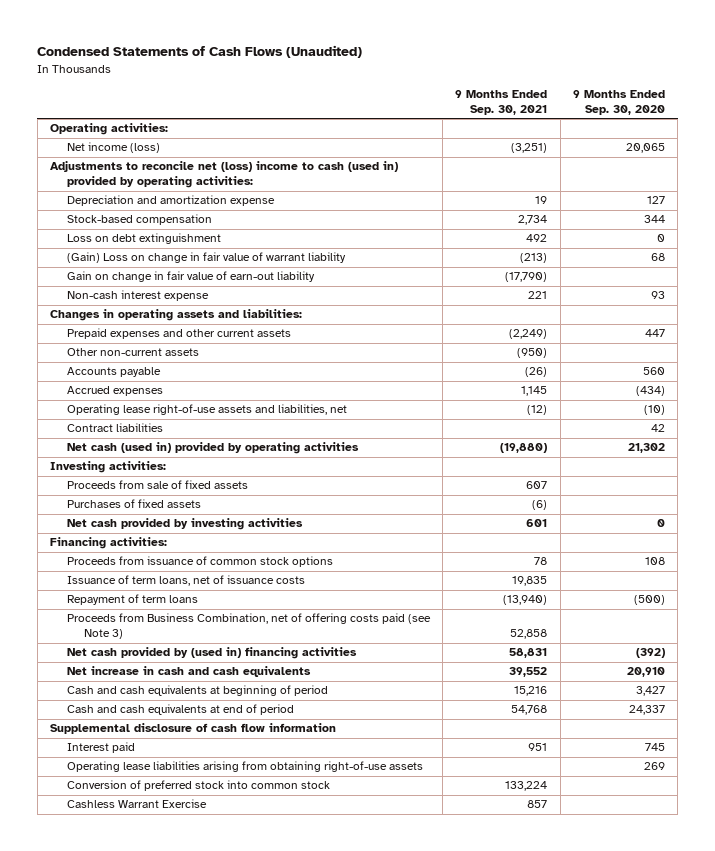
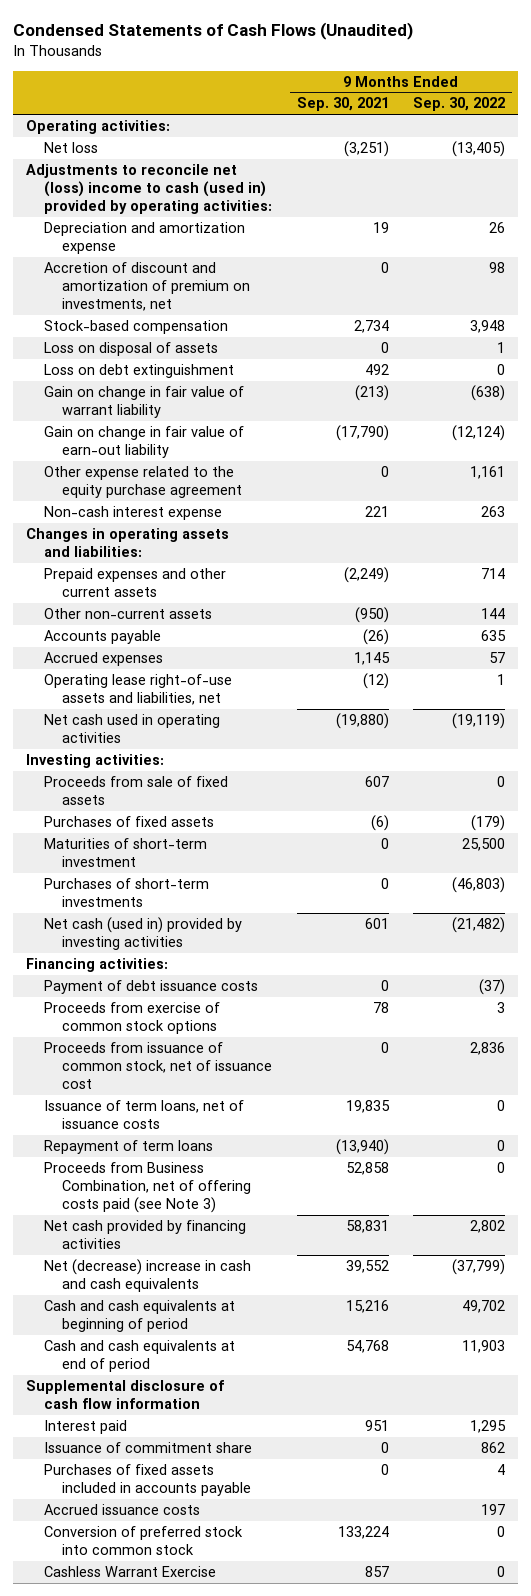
- | 9 Months Ended Sep. 30, 2021 | 9 Months Ended Sep. 30, 2020
+ | 9 Months Ended Sep. 30, 2021 | 9 Months Ended Sep. 30, 2022
- Net income (loss) | (3,251) | 20,065
+ Net loss | (3,251) | (13,405)
+ Accretion of discount and amortization of premium on investments, net | 0 | 98
+ Loss on disposal of assets | 0 | 1
- (Gain) Loss on change in fair value of warrant liability | (213) | 68
+ Gain on change in fair value of warrant liability | (213) | (638)
+ Other expense related to the equity purchase agreement | 0 | 1,161
- Contract liabilities | | 42
- Net cash (used in) provided by operating activities | (19,880) | 21,302
+ Net cash used in operating activities | (19,880) | (19,119)
- Net cash provided by investing activities | 601 | 0
+ Maturities of short-term investment | 0 | 25,500
+ Purchases of short-term investments | 0 | (46,803)
+ Net cash (used in) provided by investing activities | 601 | (21,482)
- Proceeds from issuance of common stock options | 78 | 108
+ Payment of debt issuance costs | 0 | (37)
+ Proceeds from exercise of common stock options | 78 | 3
+ Proceeds from issuance of common stock, net of issuance cost | 0 | 2,836
- Net cash provided by (used in) financing activities | 58,831 | (392)
- Net increase in cash and cash equivalents | 39,552 | 20,910
+ Net cash provided by financing activities | 58,831 | 2,802
+ Net (decrease) increase in cash and cash equivalents | 39,552 | (37,799)
- Operating lease liabilities arising from obtaining right-of-use assets | | 269
+ Issuance of commitment share | 0 | 862
+ Purchases of fixed assets included in accounts payable | 0 | 4
+ Accrued issuance costs | | 197

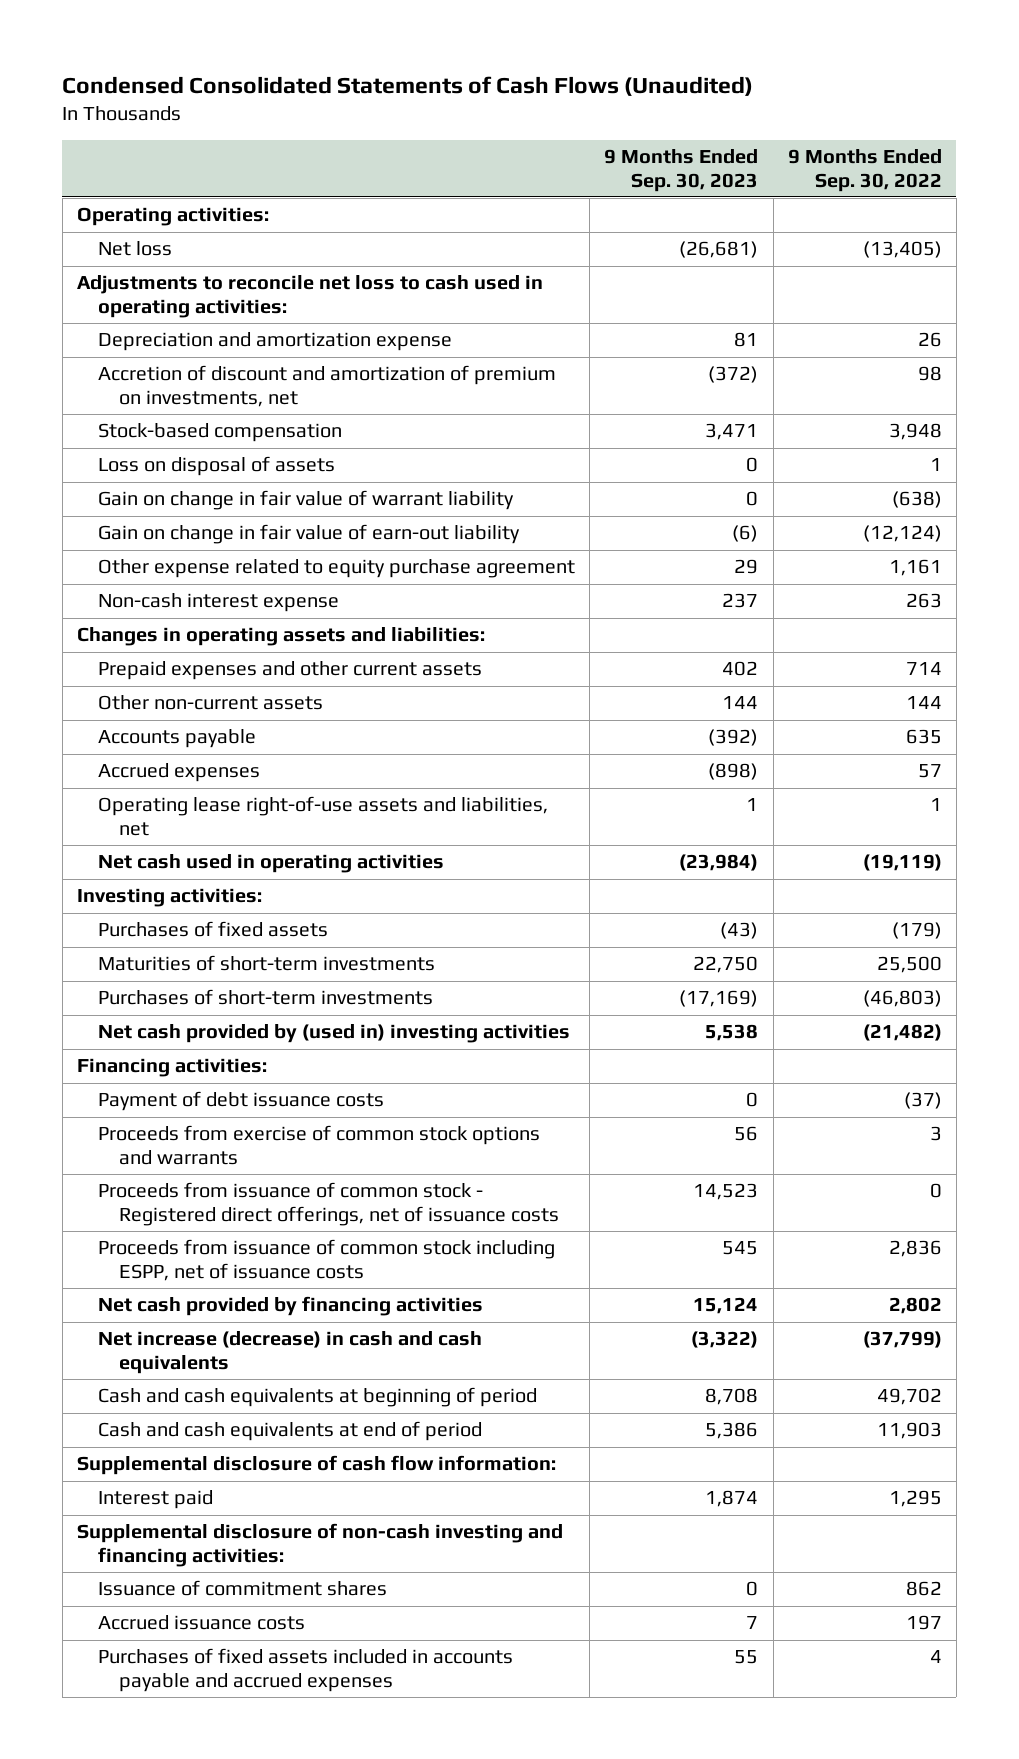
- Condensed Statements of Cash Flows (Unaudited)
+ Condensed Consolidated Statements of Cash Flows (Unaudited)
- | 9 Months Ended Sep. 30, 2021 | 9 Months Ended Sep. 30, 2022
+ | 9 Months Ended Sep. 30, 2023 | 9 Months Ended Sep. 30, 2022
- Adjustments to reconcile net (loss) income to cash (used in) provided by operating activities:
+ Adjustments to reconcile net loss to cash used in operating activities:
- Loss on debt extinguishment | 492 | 0
- Other expense related to the equity purchase agreement | 0 | 1,161
+ Other expense related to equity purchase agreement | 29 | 1,161
- Proceeds from sale of fixed assets | 607 | 0
- Maturities of short-term investment | 0 | 25,500
+ Maturities of short-term investments | 22,750 | 25,500
- Net cash (used in) provided by investing activities | 601 | (21,482)
+ Net cash provided by (used in) investing activities | 5,538 | (21,482)
- Proceeds from exercise of common stock options | 78 | 3
- Proceeds from issuance of common stock, net of issuance cost | 0 | 2,836
- Issuance of term loans, net of issuance costs | 19,835 | 0
- Repayment of term loans | (13,940) | 0
- Proceeds from Business Combination, net of offering costs paid (see Note 3) | 52,858 | 0
+ Proceeds from exercise of common stock options and warrants | 56 | 3
+ Proceeds from issuance of common stock - Registered direct offerings, net of issuance costs | 14,523 | 0
+ Proceeds from issuance of common stock including ESPP, net of issuance costs | 545 | 2,836
- Net (decrease) increase in cash and cash equivalents | 39,552 | (37,799)
+ Net increase (decrease) in cash and cash equivalents | (3,322) | (37,799)
- Supplemental disclosure of cash flow information
+ Supplemental disclosure of cash flow information:
- Issuance of commitment share | 0 | 862
- Purchases of fixed assets included in accounts payable | 0 | 4
+ Supplemental disclosure of non-cash investing and financing activities:
+ Issuance of commitment shares | 0 | 862
- Conversion of preferred stock into common stock | 133,224 | 0
- Cashless Warrant Exercise | 857 | 0
+ Purchases of fixed assets included in accounts payable and accrued expenses | 55 | 4

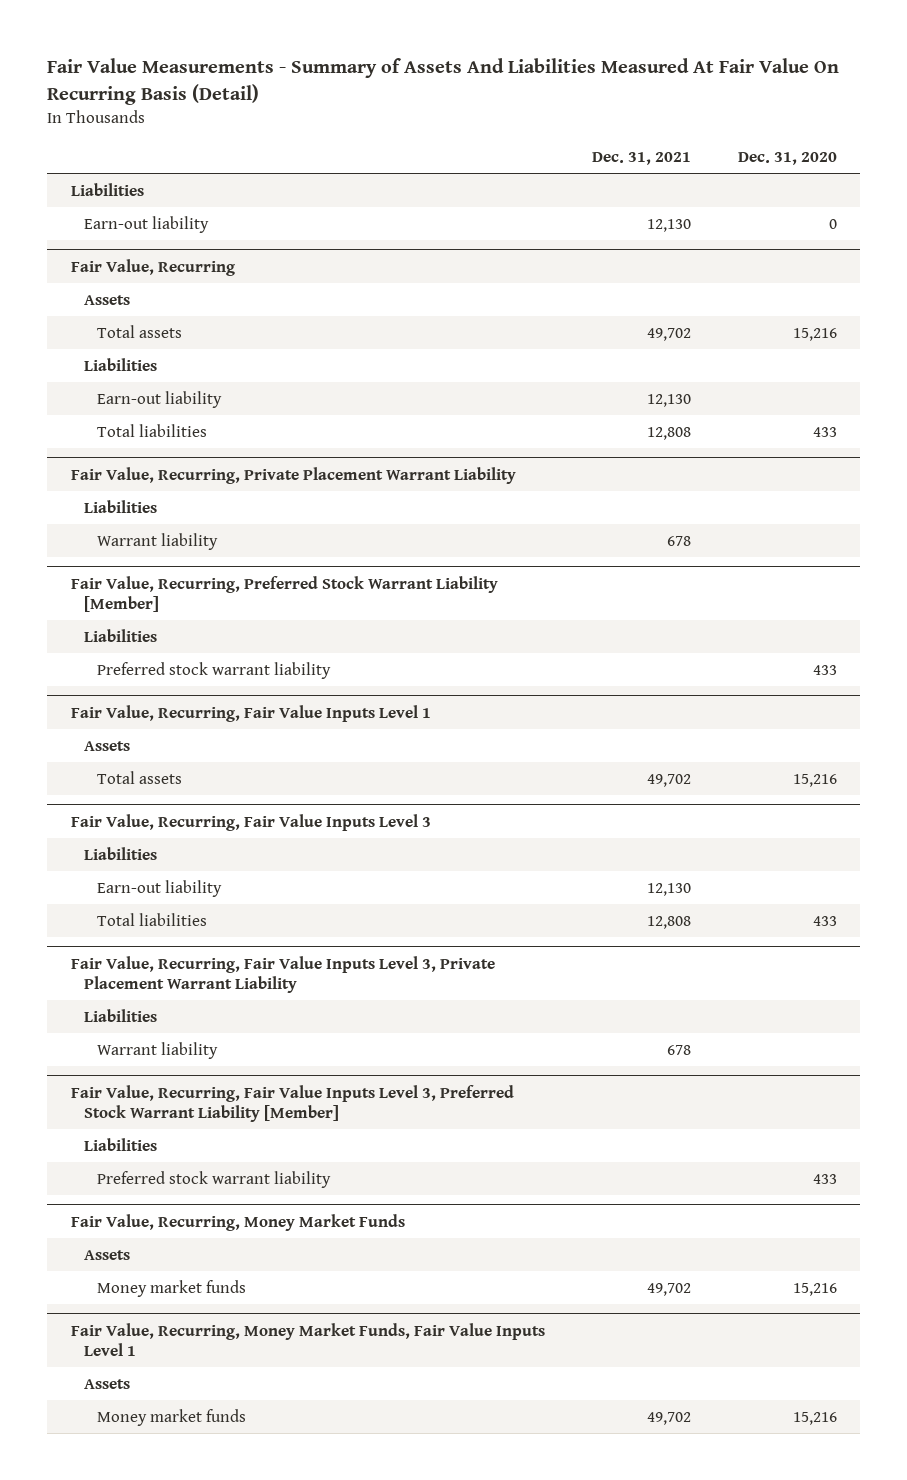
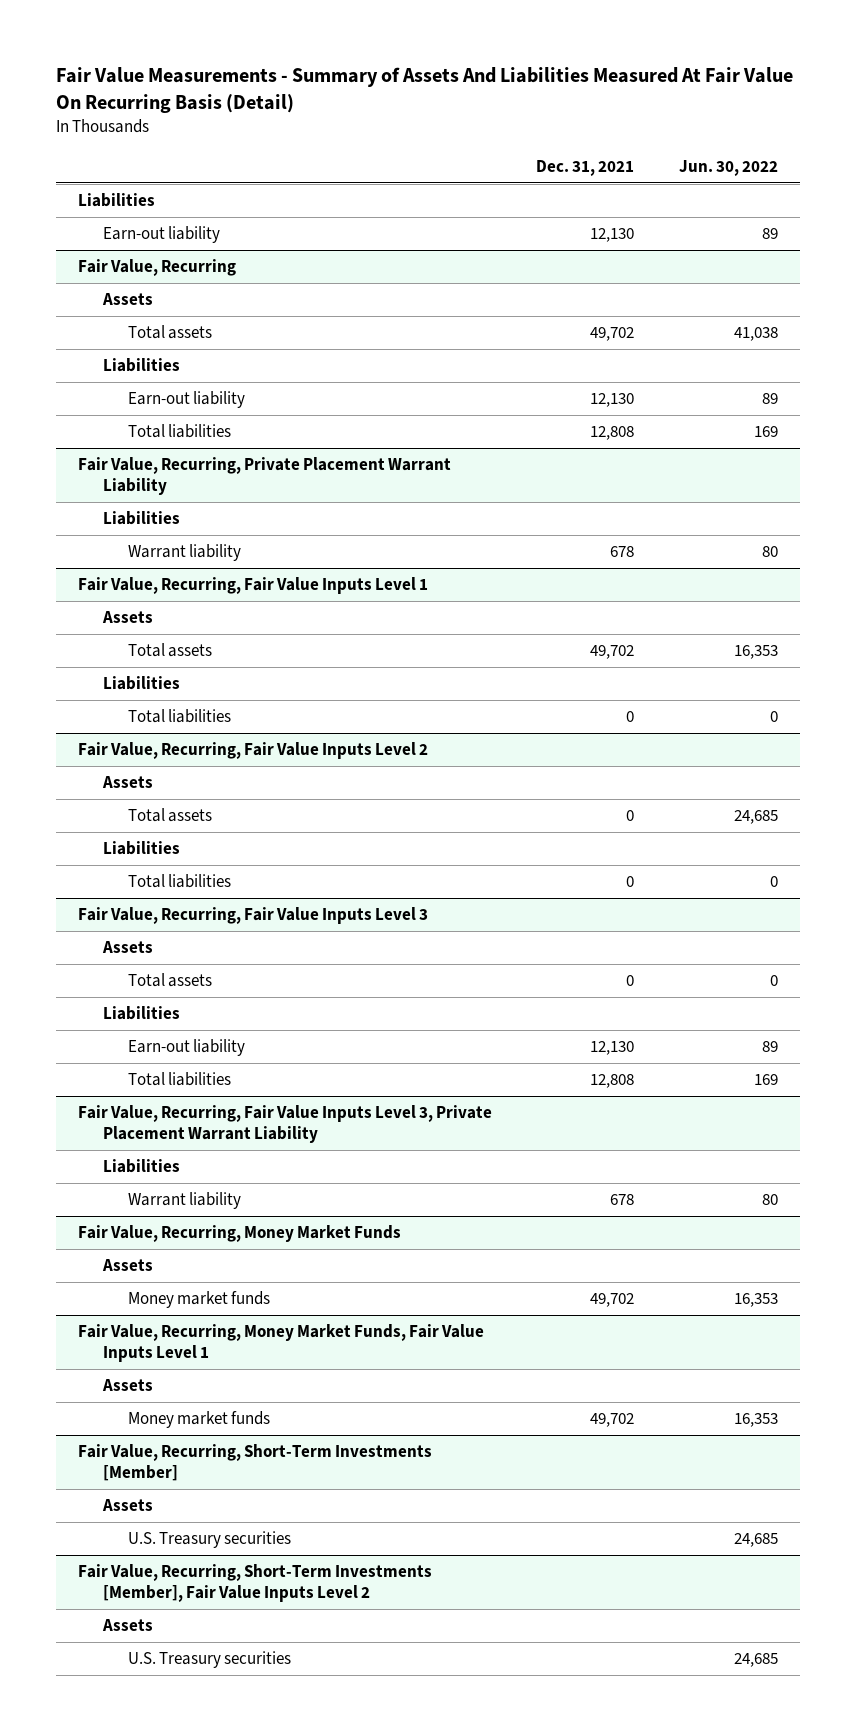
- | Dec. 31, 2021 | Dec. 31, 2020
+ | Dec. 31, 2021 | Jun. 30, 2022
- Fair Value, Recurring, Preferred Stock Warrant Liability [Member]
- Liabilities
- Preferred stock warrant liability | | 433
@ Fair Value, Recurring, Fair Value Inputs Level 1
+ Liabilities
+ Total liabilities | 0 | 0
+ Fair Value, Recurring, Fair Value Inputs Level 2
+ Assets
+ Total assets | 0 | 24,685
+ Liabilities
+ Total liabilities | 0 | 0
@ Fair Value, Recurring, Fair Value Inputs Level 3
+ Assets
+ Total assets | 0 | 0
- Fair Value, Recurring, Fair Value Inputs Level 3, Preferred Stock Warrant Liability [Member]
- Liabilities
- Preferred stock warrant liability | | 433
+ Fair Value, Recurring, Short-Term Investments [Member]
+ Assets
+ U.S. Treasury securities | | 24,685
+ Fair Value, Recurring, Short-Term Investments [Member], Fair Value Inputs Level 2
+ Assets
+ U.S. Treasury securities | | 24,685

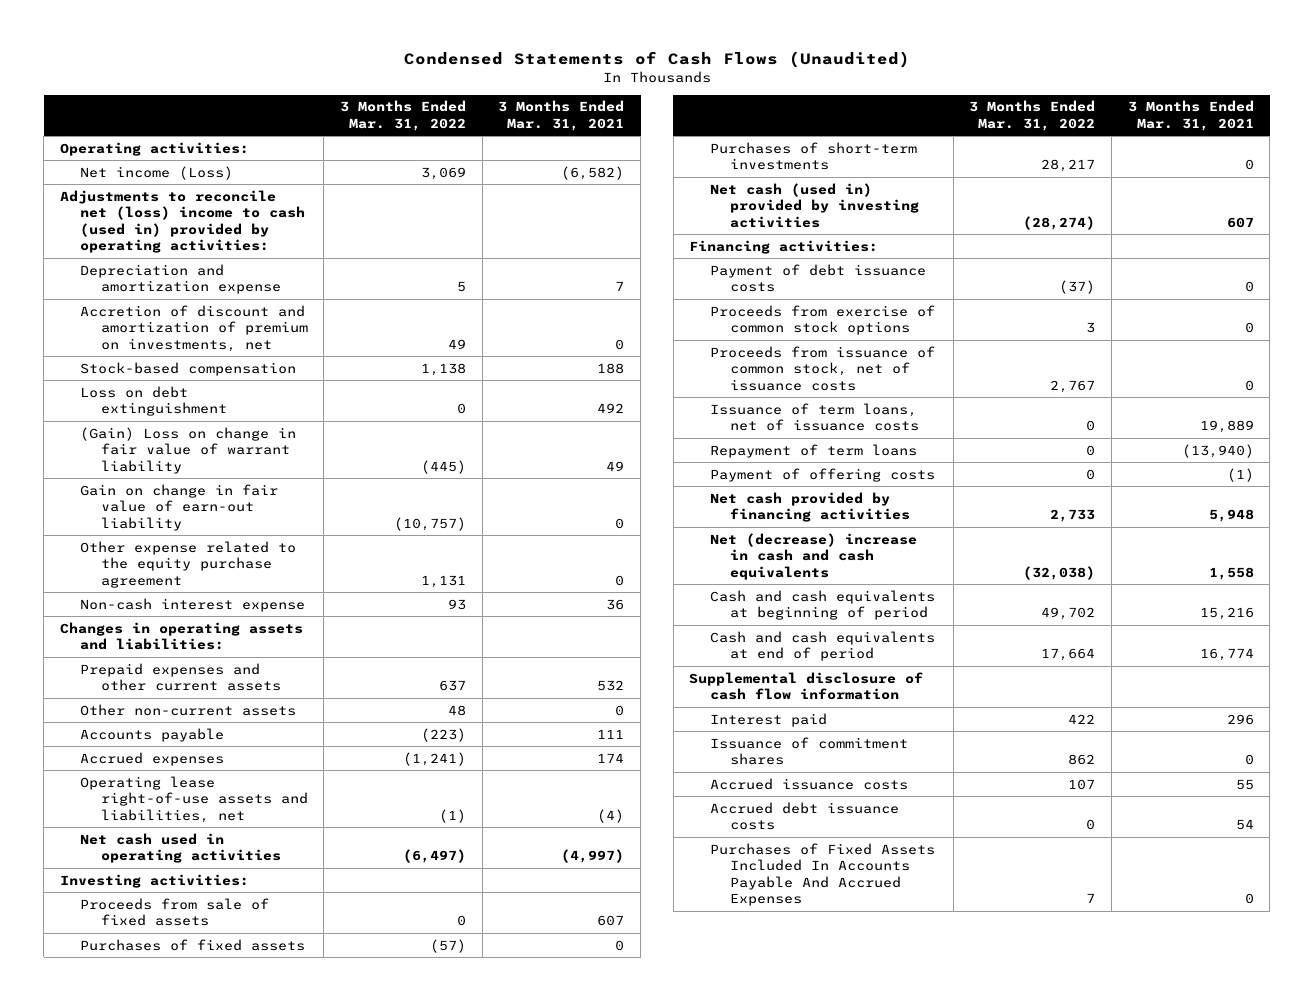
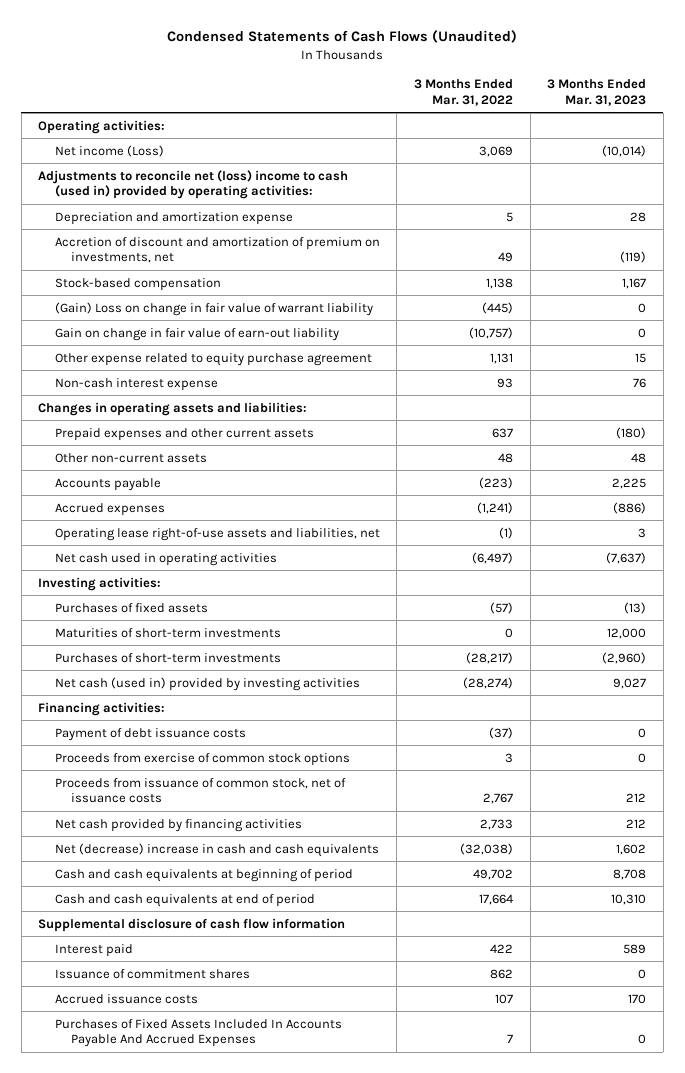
- | 3 Months Ended Mar. 31, 2022 | 3 Months Ended Mar. 31, 2021
+ | 3 Months Ended Mar. 31, 2022 | 3 Months Ended Mar. 31, 2023
- Loss on debt extinguishment | 0 | 492
- Other expense related to the equity purchase agreement | 1,131 | 0
+ Other expense related to equity purchase agreement | 1,131 | 15
- Proceeds from sale of fixed assets | 0 | 607
- Purchases of short-term investments | 28,217 | 0
+ Maturities of short-term investments | 0 | 12,000
+ Purchases of short-term investments | (28,217) | (2,960)
- Issuance of term loans, net of issuance costs | 0 | 19,889
- Repayment of term loans | 0 | (13,940)
- Payment of offering costs | 0 | (1)
- Accrued debt issuance costs | 0 | 54

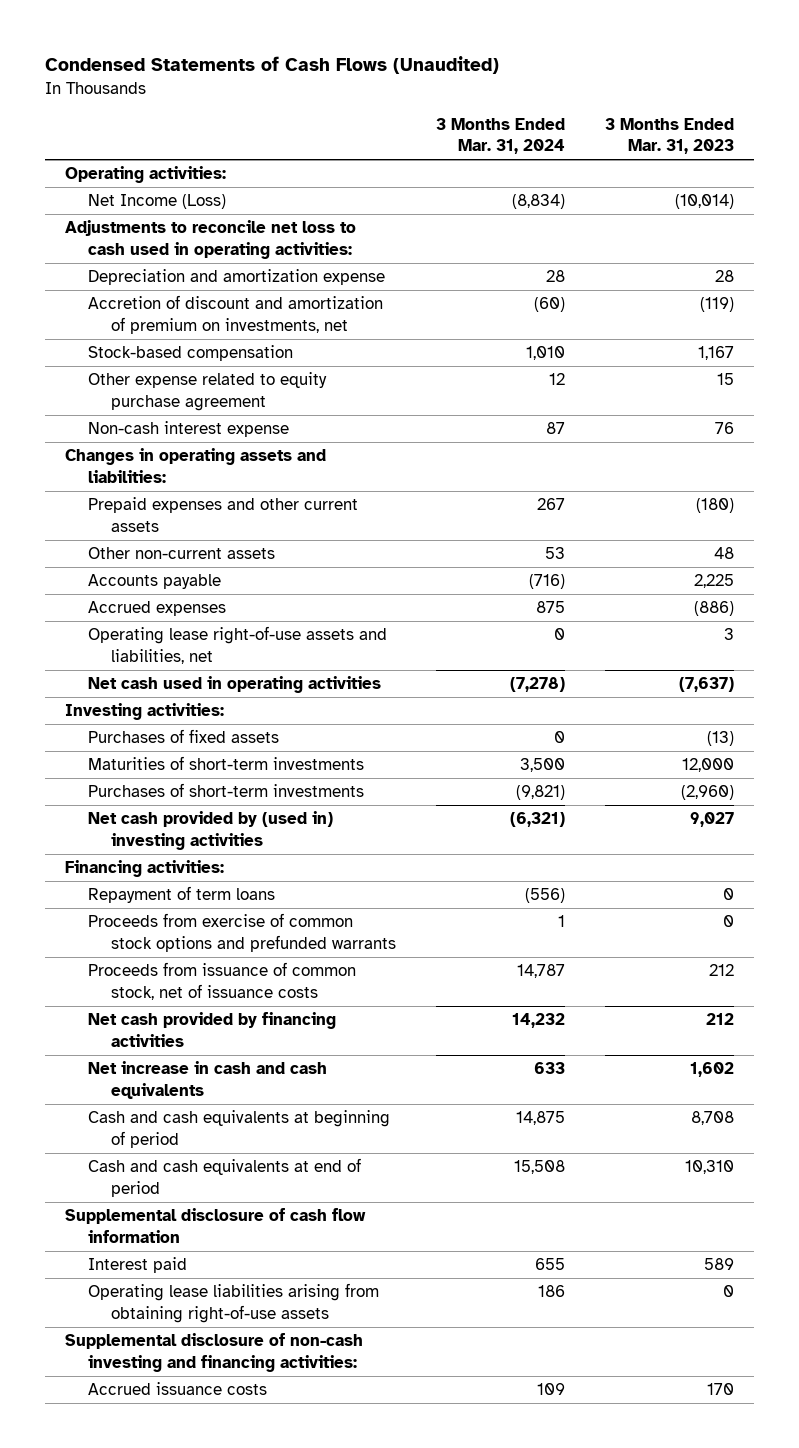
- | 3 Months Ended Mar. 31, 2022 | 3 Months Ended Mar. 31, 2023
+ | 3 Months Ended Mar. 31, 2024 | 3 Months Ended Mar. 31, 2023
- Net income (Loss) | 3,069 | (10,014)
- Adjustments to reconcile net (loss) income to cash (used in) provided by operating activities:
+ Net Income (Loss) | (8,834) | (10,014)
+ Adjustments to reconcile net loss to cash used in operating activities:
- (Gain) Loss on change in fair value of warrant liability | (445) | 0
- Gain on change in fair value of earn-out liability | (10,757) | 0
- Net cash (used in) provided by investing activities | (28,274) | 9,027
+ Net cash provided by (used in) investing activities | (6,321) | 9,027
- Payment of debt issuance costs | (37) | 0
- Proceeds from exercise of common stock options | 3 | 0
+ Repayment of term loans | (556) | 0
+ Proceeds from exercise of common stock options and prefunded warrants | 1 | 0
- Net (decrease) increase in cash and cash equivalents | (32,038) | 1,602
+ Net increase in cash and cash equivalents | 633 | 1,602
- Issuance of commitment shares | 862 | 0
+ Operating lease liabilities arising from obtaining right-of-use assets | 186 | 0
+ Supplemental disclosure of non-cash investing and financing activities:
- Purchases of Fixed Assets Included In Accounts Payable And Accrued Expenses | 7 | 0

